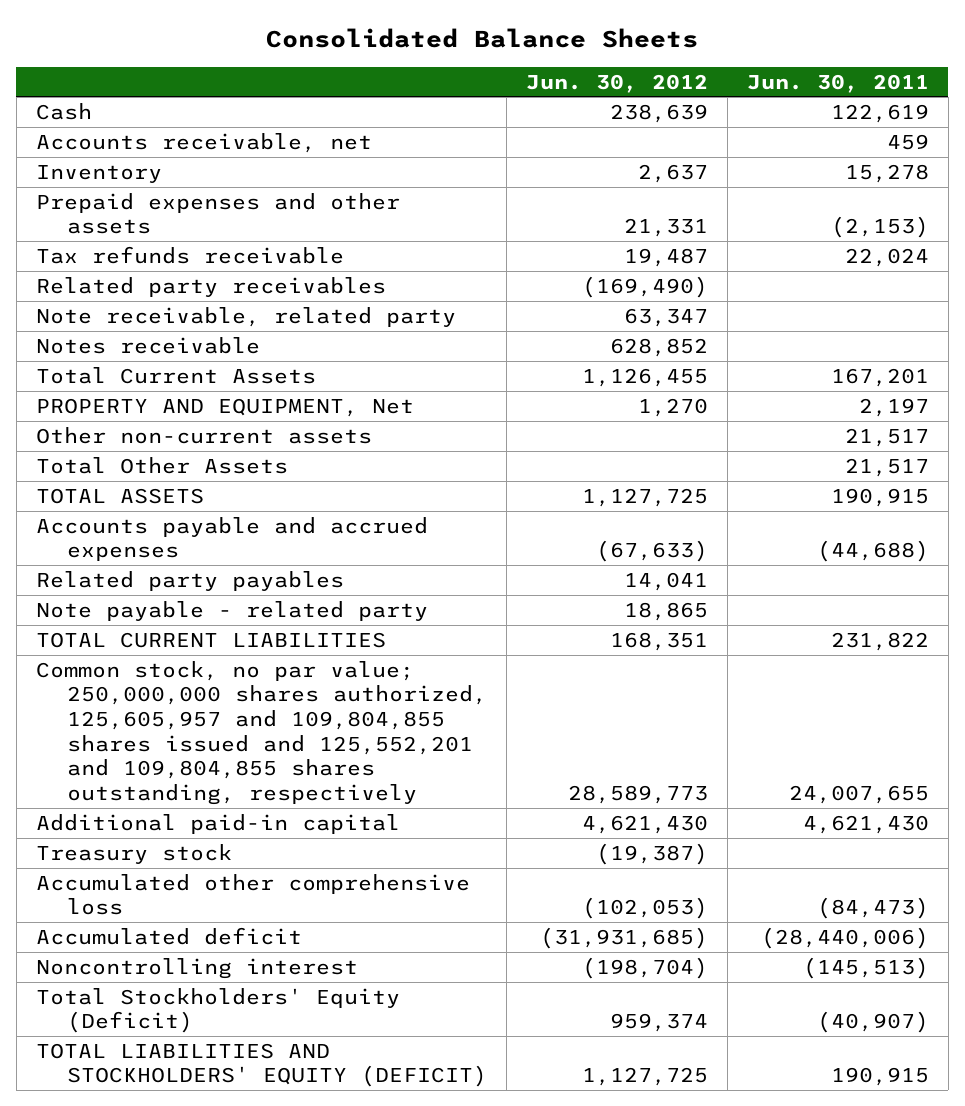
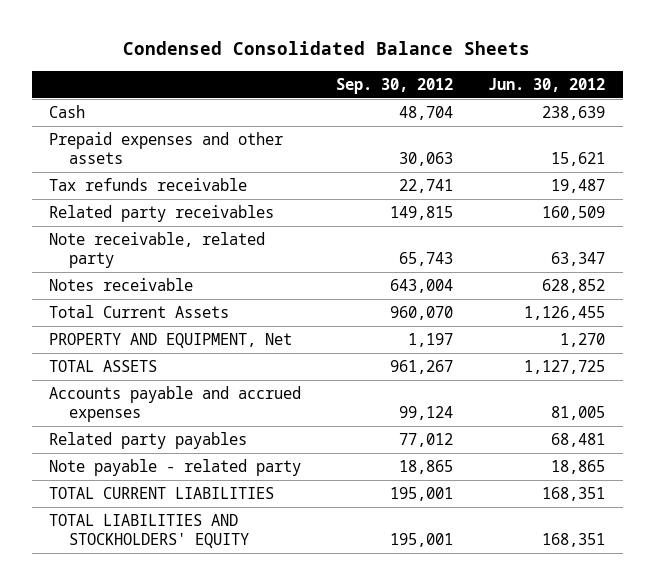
- Consolidated Balance Sheets
+ Condensed Consolidated Balance Sheets
- | Jun. 30, 2012 | Jun. 30, 2011
+ | Sep. 30, 2012 | Jun. 30, 2012
- Accounts receivable, net | | 459
- Inventory | 2,637 | 15,278
- Prepaid expenses and other assets | 21,331 | (2,153)
+ Prepaid expenses and other assets | 30,063 | 15,621
- Related party receivables | (169,490) |
+ Related party receivables | 149,815 | 160,509
- Other non-current assets | | 21,517
- Total Other Assets | | 21,517
- Accounts payable and accrued expenses | (67,633) | (44,688)
- Related party payables | 14,041 |
+ Accounts payable and accrued expenses | 99,124 | 81,005
+ Related party payables | 77,012 | 68,481
- Common stock, no par value; 250,000,000 shares authorized, 125,605,957 and 109,804,855 shares issued and 125,552,201 and 109,804,855 shares outstanding, respectively | 28,589,773 | 24,007,655
- Additional paid-in capital | 4,621,430 | 4,621,430
- Treasury stock | (19,387) |
- Accumulated other comprehensive loss | (102,053) | (84,473)
- Accumulated deficit | (31,931,685) | (28,440,006)
- Noncontrolling interest | (198,704) | (145,513)
- Total Stockholders' Equity (Deficit) | 959,374 | (40,907)
- TOTAL LIABILITIES AND STOCKHOLDERS' EQUITY (DEFICIT) | 1,127,725 | 190,915
+ TOTAL LIABILITIES AND STOCKHOLDERS' EQUITY | 195,001 | 168,351

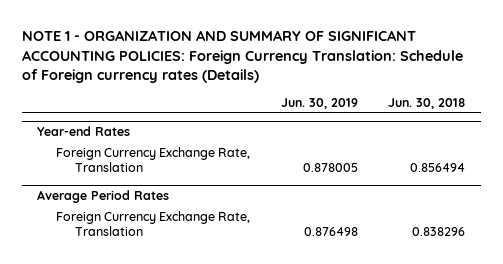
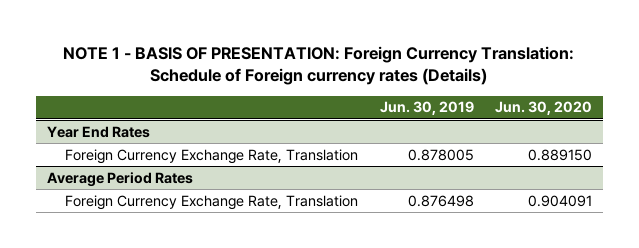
- NOTE 1 - ORGANIZATION AND SUMMARY OF SIGNIFICANT ACCOUNTING POLICIES: Foreign Currency Translation: Schedule of Foreign currency rates (Details)
+ NOTE 1 - BASIS OF PRESENTATION: Foreign Currency Translation: Schedule of Foreign currency rates (Details)
- | Jun. 30, 2019 | Jun. 30, 2018
+ | Jun. 30, 2019 | Jun. 30, 2020
- Year-end Rates
+ Year End Rates

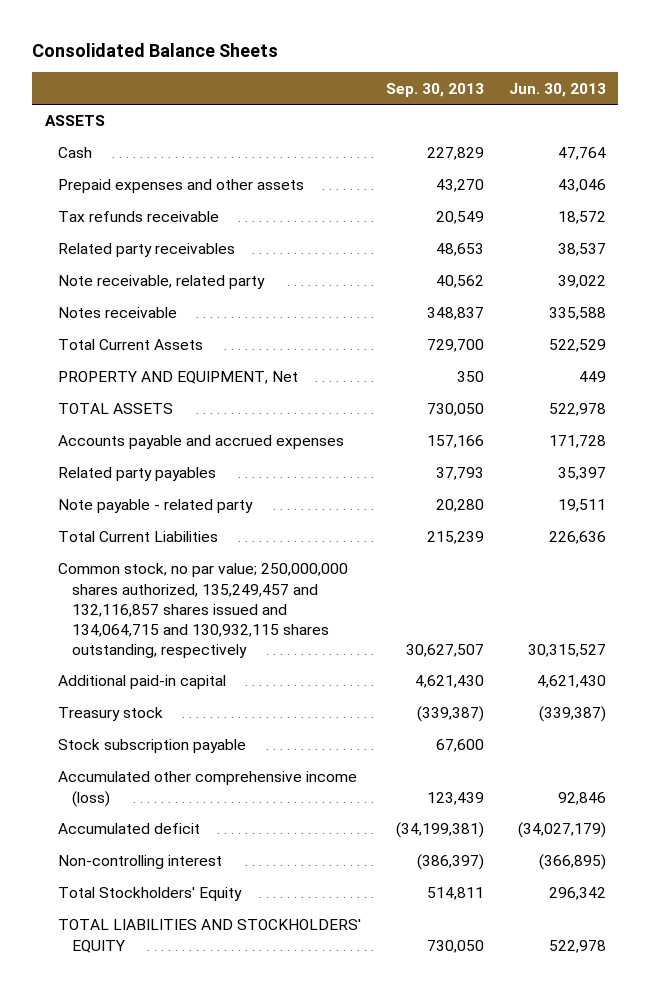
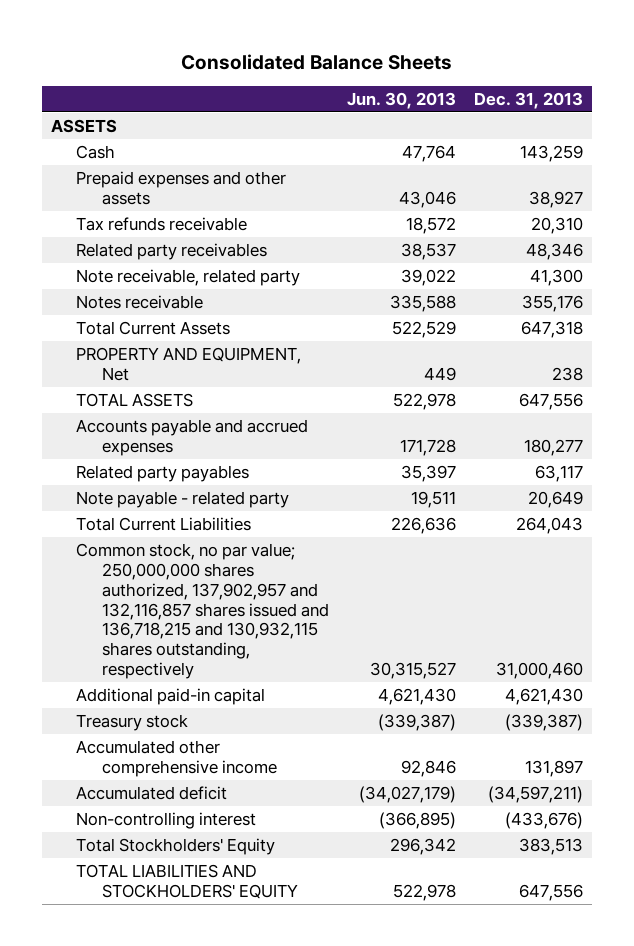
- | Sep. 30, 2013 | Jun. 30, 2013
+ | Jun. 30, 2013 | Dec. 31, 2013
- Common stock, no par value; 250,000,000 shares authorized, 135,249,457 and 132,116,857 shares issued and 134,064,715 and 130,932,115 shares outstanding, respectively | 30,627,507 | 30,315,527
+ Common stock, no par value; 250,000,000 shares authorized, 137,902,957 and 132,116,857 shares issued and 136,718,215 and 130,932,115 shares outstanding, respectively | 30,315,527 | 31,000,460
- Stock subscription payable | 67,600 |
- Accumulated other comprehensive income (loss) | 123,439 | 92,846
+ Accumulated other comprehensive income | 92,846 | 131,897

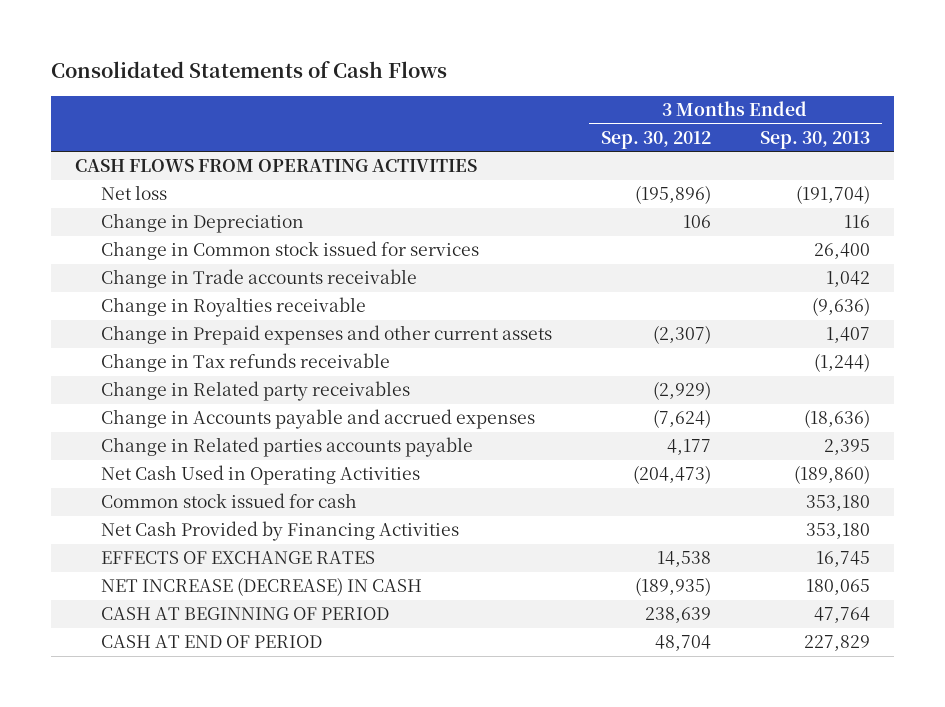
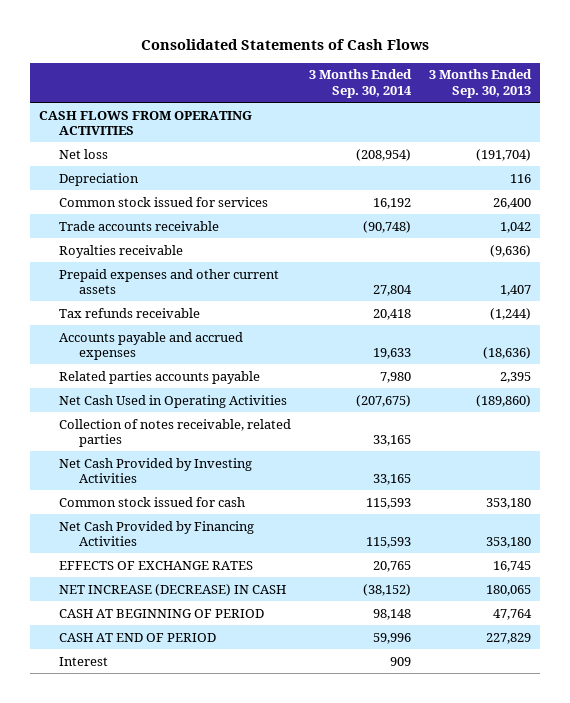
- | 3 Months Ended Sep. 30, 2012 | 3 Months Ended Sep. 30, 2013
+ | 3 Months Ended Sep. 30, 2014 | 3 Months Ended Sep. 30, 2013
- Change in Depreciation | 106 | 116
- Change in Common stock issued for services | | 26,400
- Change in Trade accounts receivable | | 1,042
- Change in Royalties receivable | | (9,636)
- Change in Prepaid expenses and other current assets | (2,307) | 1,407
- Change in Tax refunds receivable | | (1,244)
- Change in Related party receivables | (2,929) |
- Change in Accounts payable and accrued expenses | (7,624) | (18,636)
- Change in Related parties accounts payable | 4,177 | 2,395
+ Depreciation | | 116
+ Common stock issued for services | 16,192 | 26,400
+ Trade accounts receivable | (90,748) | 1,042
+ Royalties receivable | | (9,636)
+ Prepaid expenses and other current assets | 27,804 | 1,407
+ Tax refunds receivable | 20,418 | (1,244)
+ Accounts payable and accrued expenses | 19,633 | (18,636)
+ Related parties accounts payable | 7,980 | 2,395
+ Collection of notes receivable, related parties | 33,165 |
+ Net Cash Provided by Investing Activities | 33,165 |
+ Interest | 909 |

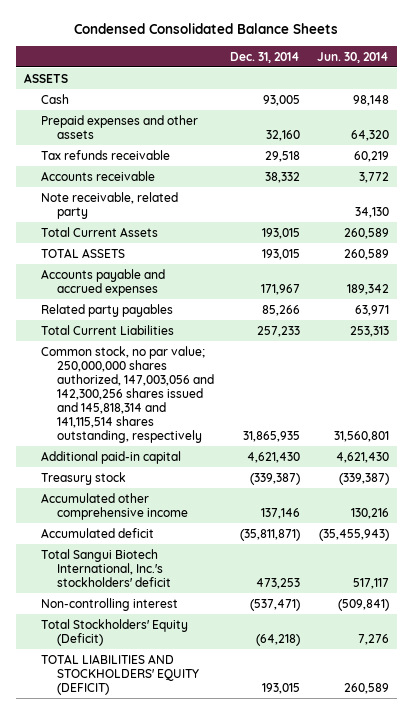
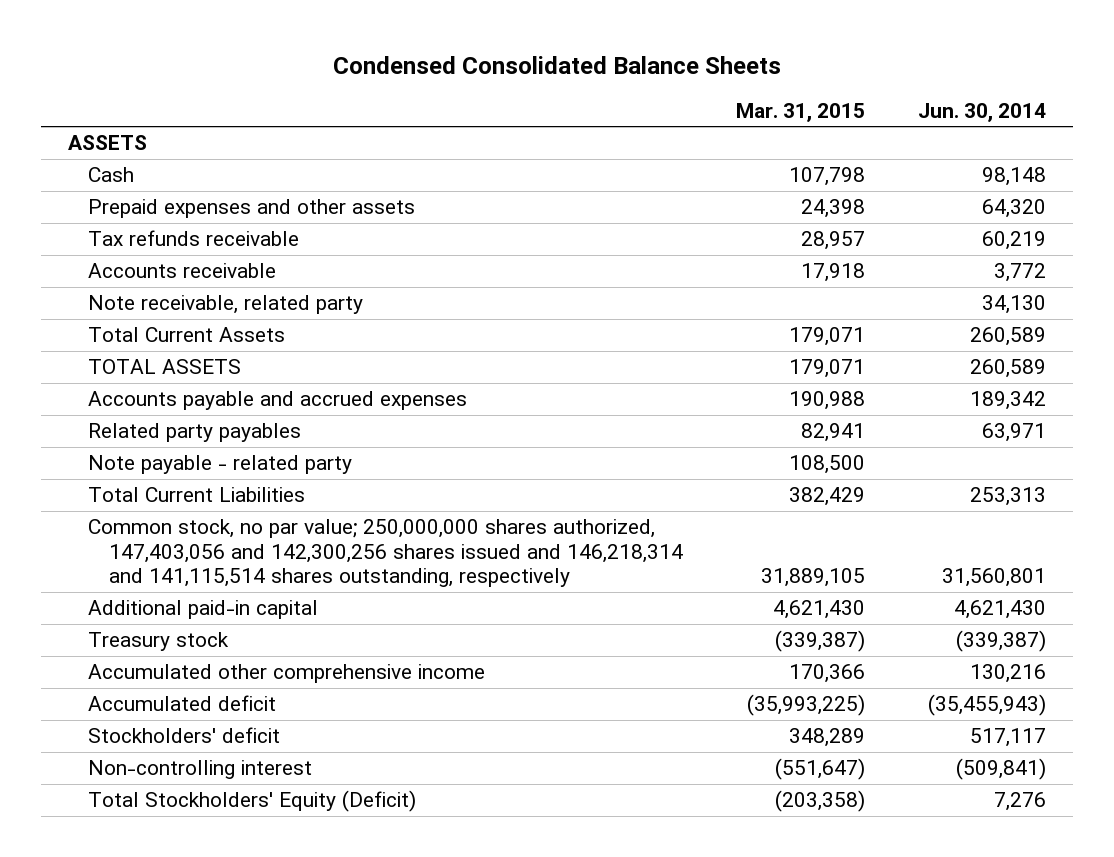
- | Dec. 31, 2014 | Jun. 30, 2014
+ | Mar. 31, 2015 | Jun. 30, 2014
+ Note payable - related party | 108,500 |
- Common stock, no par value; 250,000,000 shares authorized, 147,003,056 and 142,300,256 shares issued and 145,818,314 and 141,115,514 shares outstanding, respectively | 31,865,935 | 31,560,801
+ Common stock, no par value; 250,000,000 shares authorized, 147,403,056 and 142,300,256 shares issued and 146,218,314 and 141,115,514 shares outstanding, respectively | 31,889,105 | 31,560,801
- Total Sangui Biotech International, Inc.'s stockholders' deficit | 473,253 | 517,117
+ Stockholders' deficit | 348,289 | 517,117
- TOTAL LIABILITIES AND STOCKHOLDERS' EQUITY (DEFICIT) | 193,015 | 260,589

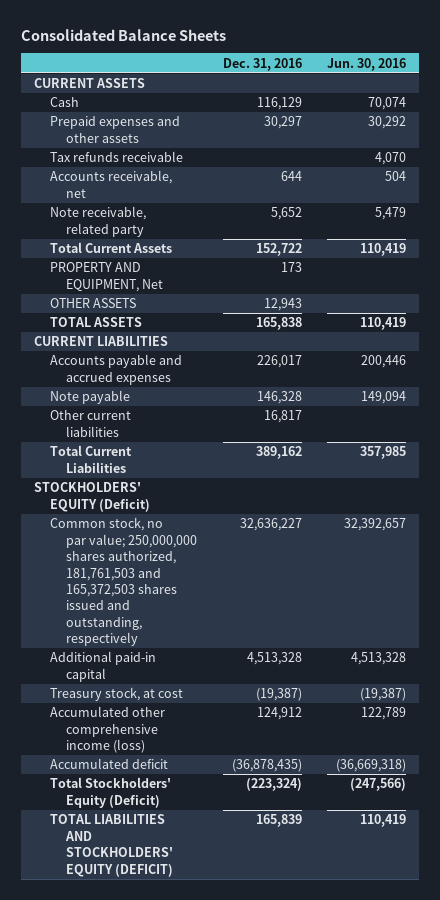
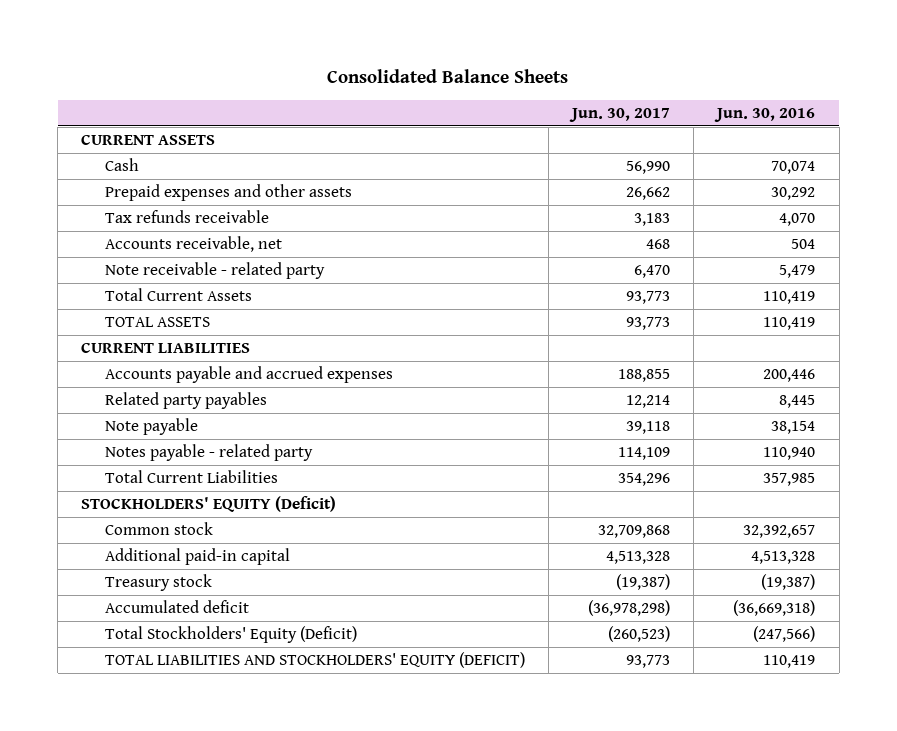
- | Dec. 31, 2016 | Jun. 30, 2016
+ | Jun. 30, 2017 | Jun. 30, 2016
- Note receivable, related party | 5,652 | 5,479
+ Note receivable - related party | 6,470 | 5,479
- PROPERTY AND EQUIPMENT, Net | 173 |
- OTHER ASSETS | 12,943 |
- Note payable | 146,328 | 149,094
- Other current liabilities | 16,817 |
+ Related party payables | 12,214 | 8,445
+ Note payable | 39,118 | 38,154
+ Notes payable - related party | 114,109 | 110,940
- Common stock, no par value; 250,000,000 shares authorized, 181,761,503 and 165,372,503 shares issued and outstanding, respectively | 32,636,227 | 32,392,657
+ Common stock | 32,709,868 | 32,392,657
- Treasury stock, at cost | (19,387) | (19,387)
- Accumulated other comprehensive income (loss) | 124,912 | 122,789
+ Treasury stock | (19,387) | (19,387)

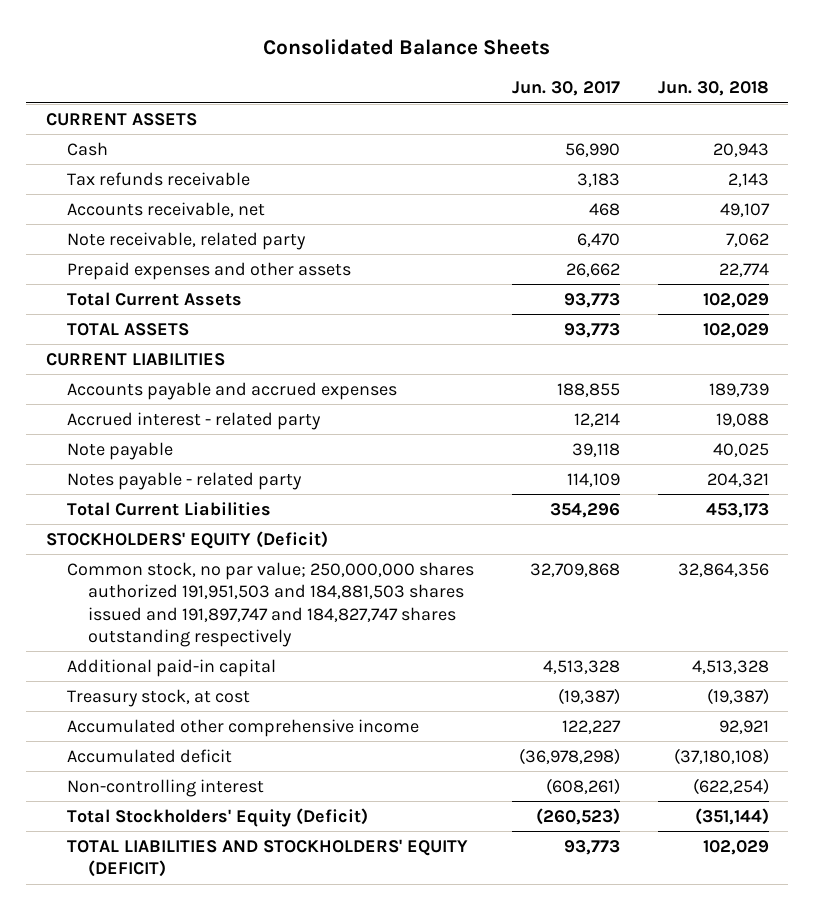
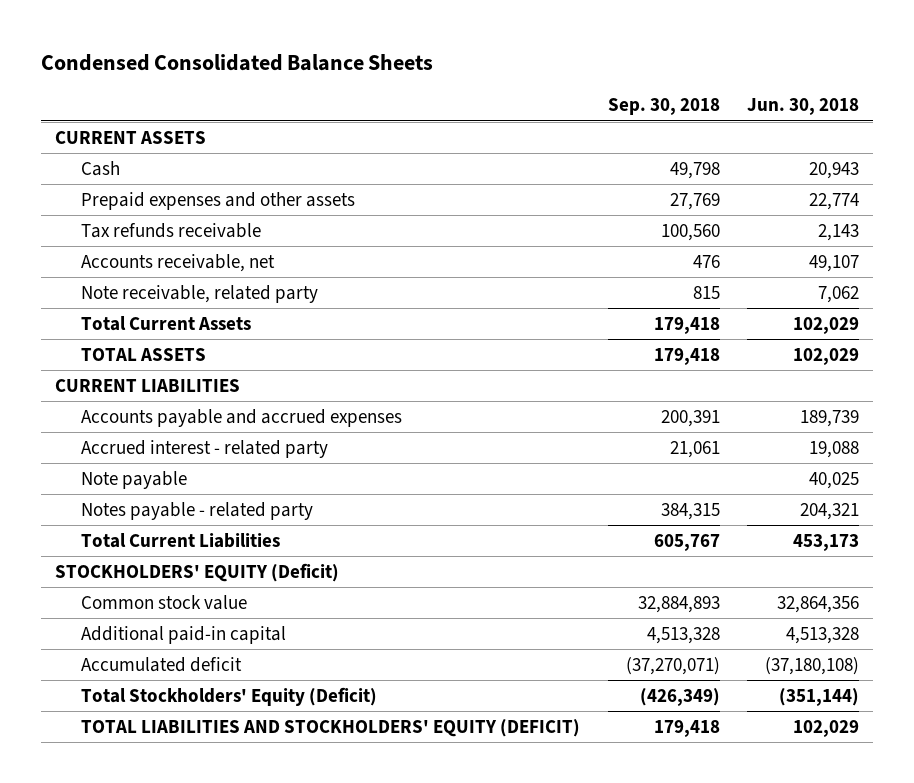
- Consolidated Balance Sheets
+ Condensed Consolidated Balance Sheets
- | Jun. 30, 2017 | Jun. 30, 2018
+ | Sep. 30, 2018 | Jun. 30, 2018
moved up: Prepaid expenses and other assets | 27,769 | 22,774
- Common stock, no par value; 250,000,000 shares authorized 191,951,503 and 184,881,503 shares issued and 191,897,747 and 184,827,747 shares outstanding respectively | 32,709,868 | 32,864,356
+ Common stock value | 32,884,893 | 32,864,356
- Treasury stock, at cost | (19,387) | (19,387)
- Accumulated other comprehensive income | 122,227 | 92,921
- Non-controlling interest | (608,261) | (622,254)

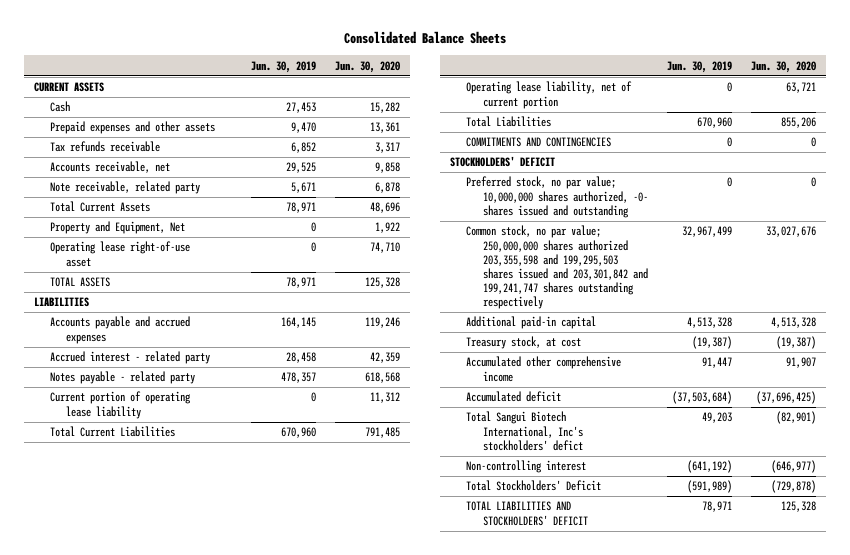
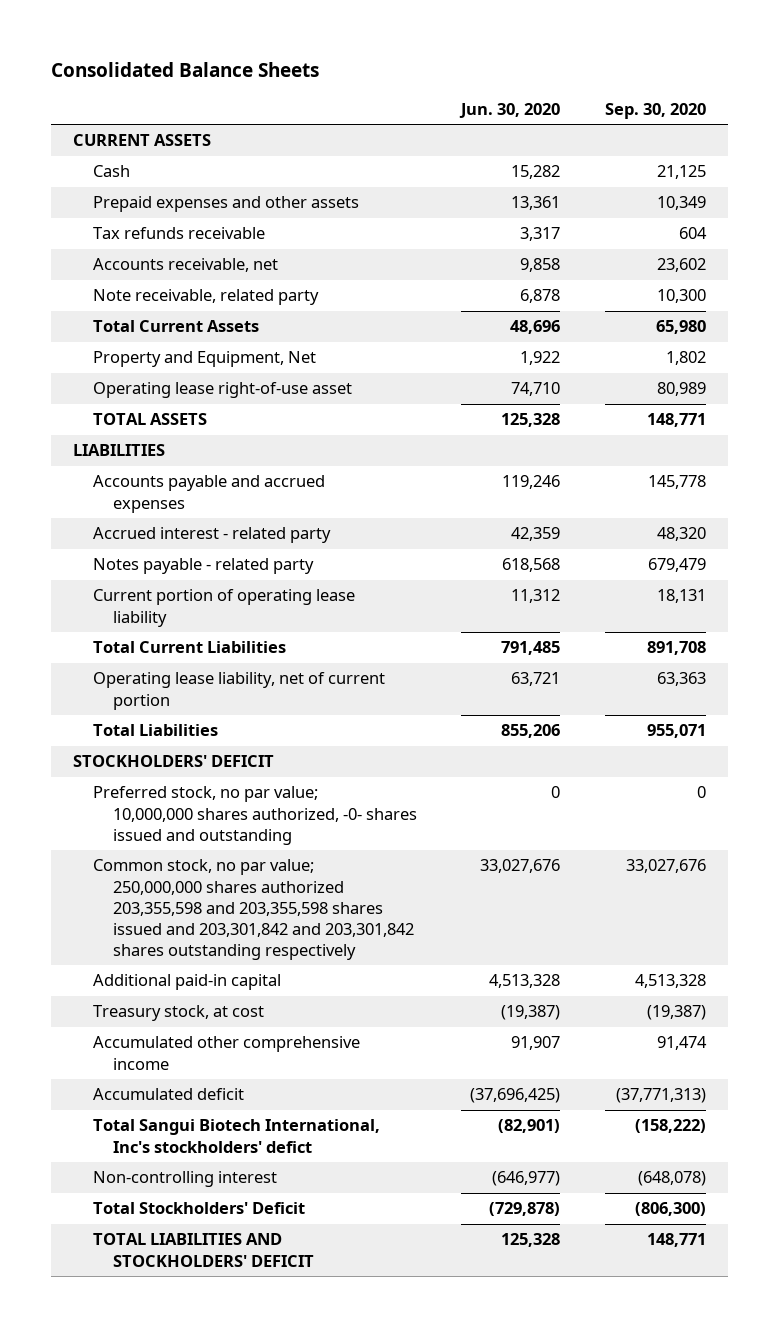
- | Jun. 30, 2019 | Jun. 30, 2020
+ | Jun. 30, 2020 | Sep. 30, 2020
- COMMITMENTS AND CONTINGENCIES | 0 | 0
- Common stock, no par value; 250,000,000 shares authorized 203,355,598 and 199,295,503 shares issued and 203,301,842 and 199,241,747 shares outstanding respectively | 32,967,499 | 33,027,676
+ Common stock, no par value; 250,000,000 shares authorized 203,355,598 and 203,355,598 shares issued and 203,301,842 and 203,301,842 shares outstanding respectively | 33,027,676 | 33,027,676

